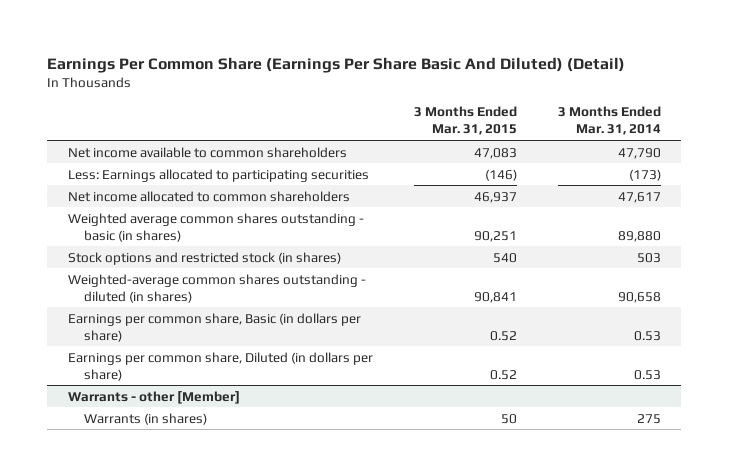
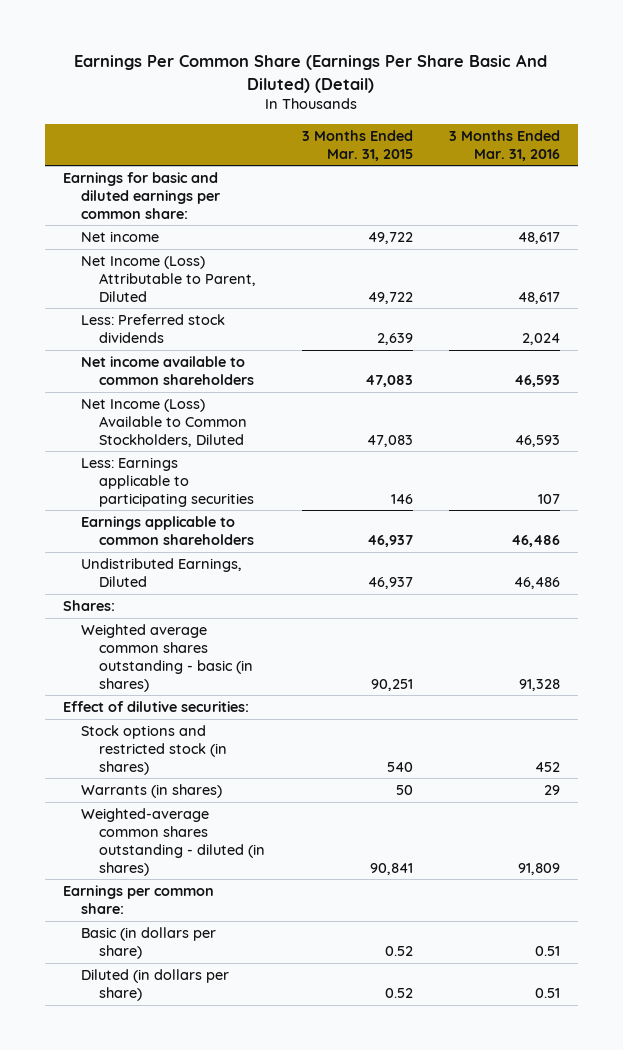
- | 3 Months Ended Mar. 31, 2015 | 3 Months Ended Mar. 31, 2014
+ | 3 Months Ended Mar. 31, 2015 | 3 Months Ended Mar. 31, 2016
+ Earnings for basic and diluted earnings per common share:
+ Net income | 49,722 | 48,617
+ Net Income (Loss) Attributable to Parent, Diluted | 49,722 | 48,617
+ Less: Preferred stock dividends | 2,639 | 2,024
- Less: Earnings allocated to participating securities | (146) | (173)
- Net income allocated to common shareholders | 46,937 | 47,617
+ Net Income (Loss) Available to Common Stockholders, Diluted | 47,083 | 46,593
+ Less: Earnings applicable to participating securities | 146 | 107
+ Earnings applicable to common shareholders | 46,937 | 46,486
+ Undistributed Earnings, Diluted | 46,937 | 46,486
+ Shares:
+ Effect of dilutive securities:
- Earnings per common share, Basic (in dollars per share) | 0.52 | 0.53
- Earnings per common share, Diluted (in dollars per share) | 0.52 | 0.53
- Warrants - other [Member]
moved down: Weighted-average common shares outstanding - diluted (in shares) | 90,841 | 91,809
+ Earnings per common share:
+ Basic (in dollars per share) | 0.52 | 0.51
+ Diluted (in dollars per share) | 0.52 | 0.51

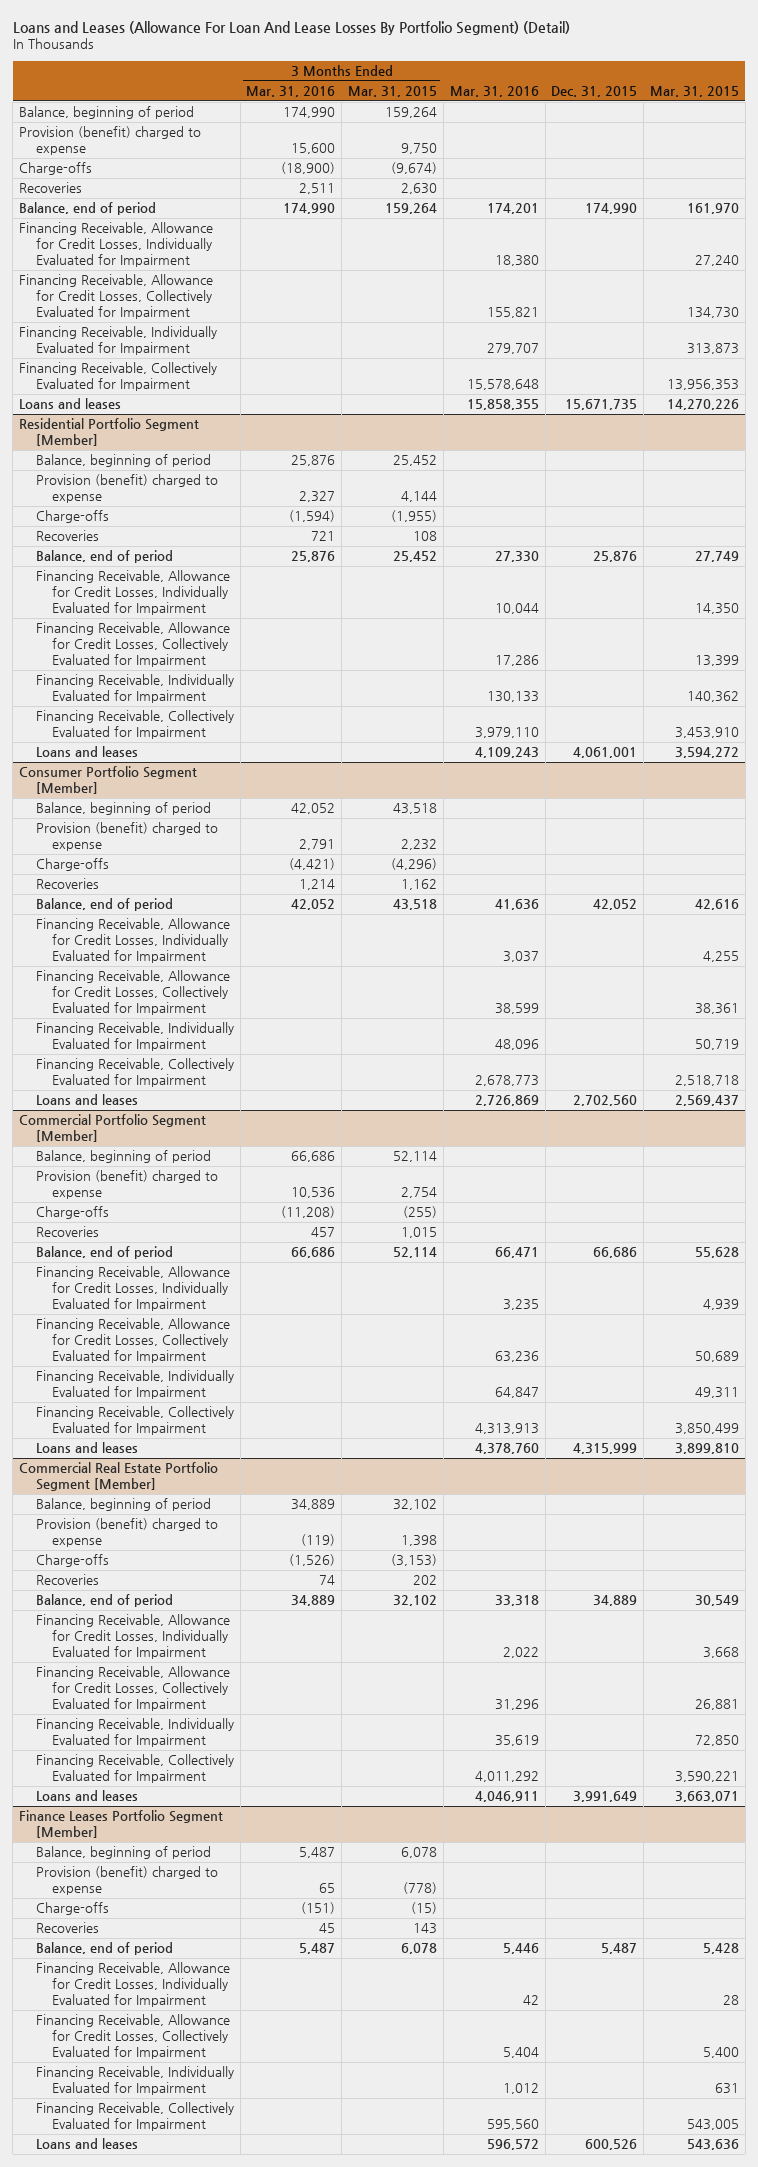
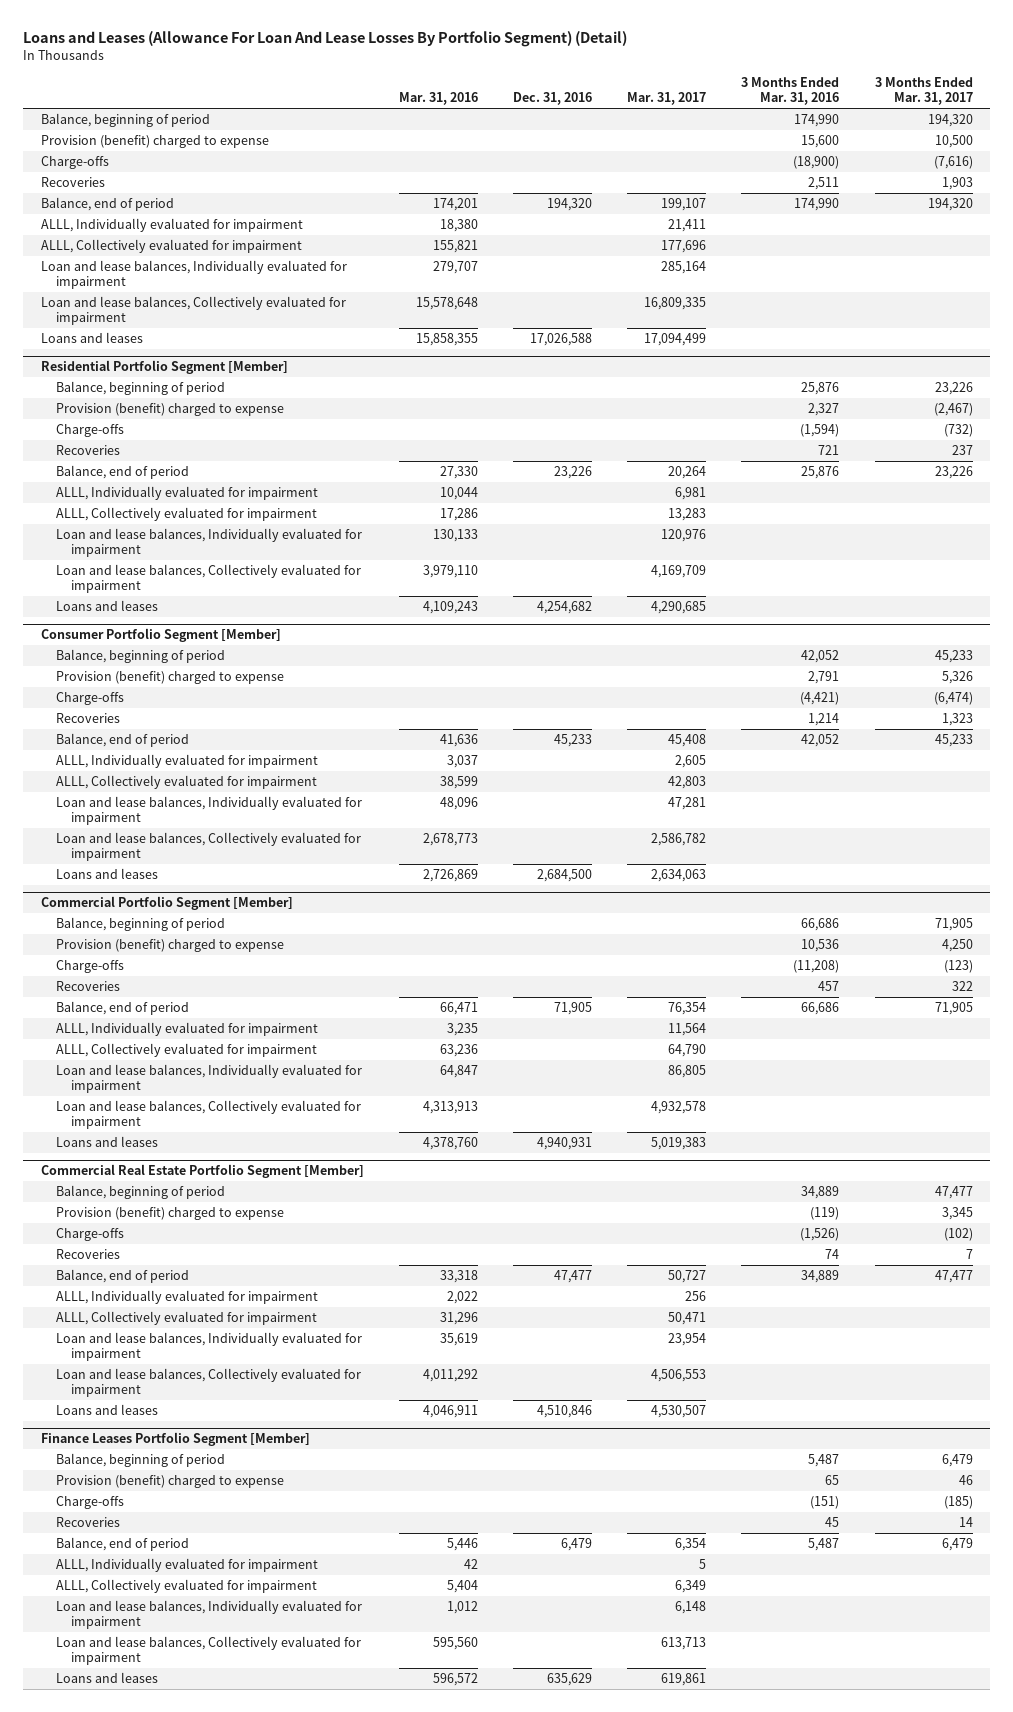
- | 3 Months Ended Mar. 31, 2016 | 3 Months Ended Mar. 31, 2015 | Mar. 31, 2016 | Dec. 31, 2015 | Mar. 31, 2015
+ | Mar. 31, 2016 | Dec. 31, 2016 | Mar. 31, 2017 | 3 Months Ended Mar. 31, 2016 | 3 Months Ended Mar. 31, 2017
- Financing Receivable, Allowance for Credit Losses, Individually Evaluated for Impairment | | | 18,380 | | 27,240
- Financing Receivable, Allowance for Credit Losses, Collectively Evaluated for Impairment | | | 155,821 | | 134,730
- Financing Receivable, Individually Evaluated for Impairment | | | 279,707 | | 313,873
- Financing Receivable, Collectively Evaluated for Impairment | | | 15,578,648 | | 13,956,353
+ ALLL, Individually evaluated for impairment | 18,380 | | 21,411 | |
+ ALLL, Collectively evaluated for impairment | 155,821 | | 177,696 | |
+ Loan and lease balances, Individually evaluated for impairment | 279,707 | | 285,164 | |
+ Loan and lease balances, Collectively evaluated for impairment | 15,578,648 | | 16,809,335 | |
@ Residential Portfolio Segment [Member]
- Financing Receivable, Allowance for Credit Losses, Individually Evaluated for Impairment | | | 10,044 | | 14,350
- Financing Receivable, Allowance for Credit Losses, Collectively Evaluated for Impairment | | | 17,286 | | 13,399
- Financing Receivable, Individually Evaluated for Impairment | | | 130,133 | | 140,362
- Financing Receivable, Collectively Evaluated for Impairment | | | 3,979,110 | | 3,453,910
+ ALLL, Individually evaluated for impairment | 10,044 | | 6,981 | |
+ ALLL, Collectively evaluated for impairment | 17,286 | | 13,283 | |
+ Loan and lease balances, Individually evaluated for impairment | 130,133 | | 120,976 | |
+ Loan and lease balances, Collectively evaluated for impairment | 3,979,110 | | 4,169,709 | |
@ Consumer Portfolio Segment [Member]
- Financing Receivable, Allowance for Credit Losses, Individually Evaluated for Impairment | | | 3,037 | | 4,255
- Financing Receivable, Allowance for Credit Losses, Collectively Evaluated for Impairment | | | 38,599 | | 38,361
- Financing Receivable, Individually Evaluated for Impairment | | | 48,096 | | 50,719
- Financing Receivable, Collectively Evaluated for Impairment | | | 2,678,773 | | 2,518,718
+ ALLL, Individually evaluated for impairment | 3,037 | | 2,605 | |
+ ALLL, Collectively evaluated for impairment | 38,599 | | 42,803 | |
+ Loan and lease balances, Individually evaluated for impairment | 48,096 | | 47,281 | |
+ Loan and lease balances, Collectively evaluated for impairment | 2,678,773 | | 2,586,782 | |
@ Commercial Portfolio Segment [Member]
- Financing Receivable, Allowance for Credit Losses, Individually Evaluated for Impairment | | | 3,235 | | 4,939
- Financing Receivable, Allowance for Credit Losses, Collectively Evaluated for Impairment | | | 63,236 | | 50,689
- Financing Receivable, Individually Evaluated for Impairment | | | 64,847 | | 49,311
- Financing Receivable, Collectively Evaluated for Impairment | | | 4,313,913 | | 3,850,499
+ ALLL, Individually evaluated for impairment | 3,235 | | 11,564 | |
+ ALLL, Collectively evaluated for impairment | 63,236 | | 64,790 | |
+ Loan and lease balances, Individually evaluated for impairment | 64,847 | | 86,805 | |
+ Loan and lease balances, Collectively evaluated for impairment | 4,313,913 | | 4,932,578 | |
@ Commercial Real Estate Portfolio Segment [Member]
- Financing Receivable, Allowance for Credit Losses, Individually Evaluated for Impairment | | | 2,022 | | 3,668
- Financing Receivable, Allowance for Credit Losses, Collectively Evaluated for Impairment | | | 31,296 | | 26,881
- Financing Receivable, Individually Evaluated for Impairment | | | 35,619 | | 72,850
- Financing Receivable, Collectively Evaluated for Impairment | | | 4,011,292 | | 3,590,221
+ ALLL, Individually evaluated for impairment | 2,022 | | 256 | |
+ ALLL, Collectively evaluated for impairment | 31,296 | | 50,471 | |
+ Loan and lease balances, Individually evaluated for impairment | 35,619 | | 23,954 | |
+ Loan and lease balances, Collectively evaluated for impairment | 4,011,292 | | 4,506,553 | |
@ Finance Leases Portfolio Segment [Member]
- Financing Receivable, Allowance for Credit Losses, Individually Evaluated for Impairment | | | 42 | | 28
- Financing Receivable, Allowance for Credit Losses, Collectively Evaluated for Impairment | | | 5,404 | | 5,400
- Financing Receivable, Individually Evaluated for Impairment | | | 1,012 | | 631
- Financing Receivable, Collectively Evaluated for Impairment | | | 595,560 | | 543,005
+ ALLL, Individually evaluated for impairment | 42 | | 5 | |
+ ALLL, Collectively evaluated for impairment | 5,404 | | 6,349 | |
+ Loan and lease balances, Individually evaluated for impairment | 1,012 | | 6,148 | |
+ Loan and lease balances, Collectively evaluated for impairment | 595,560 | | 613,713 | |

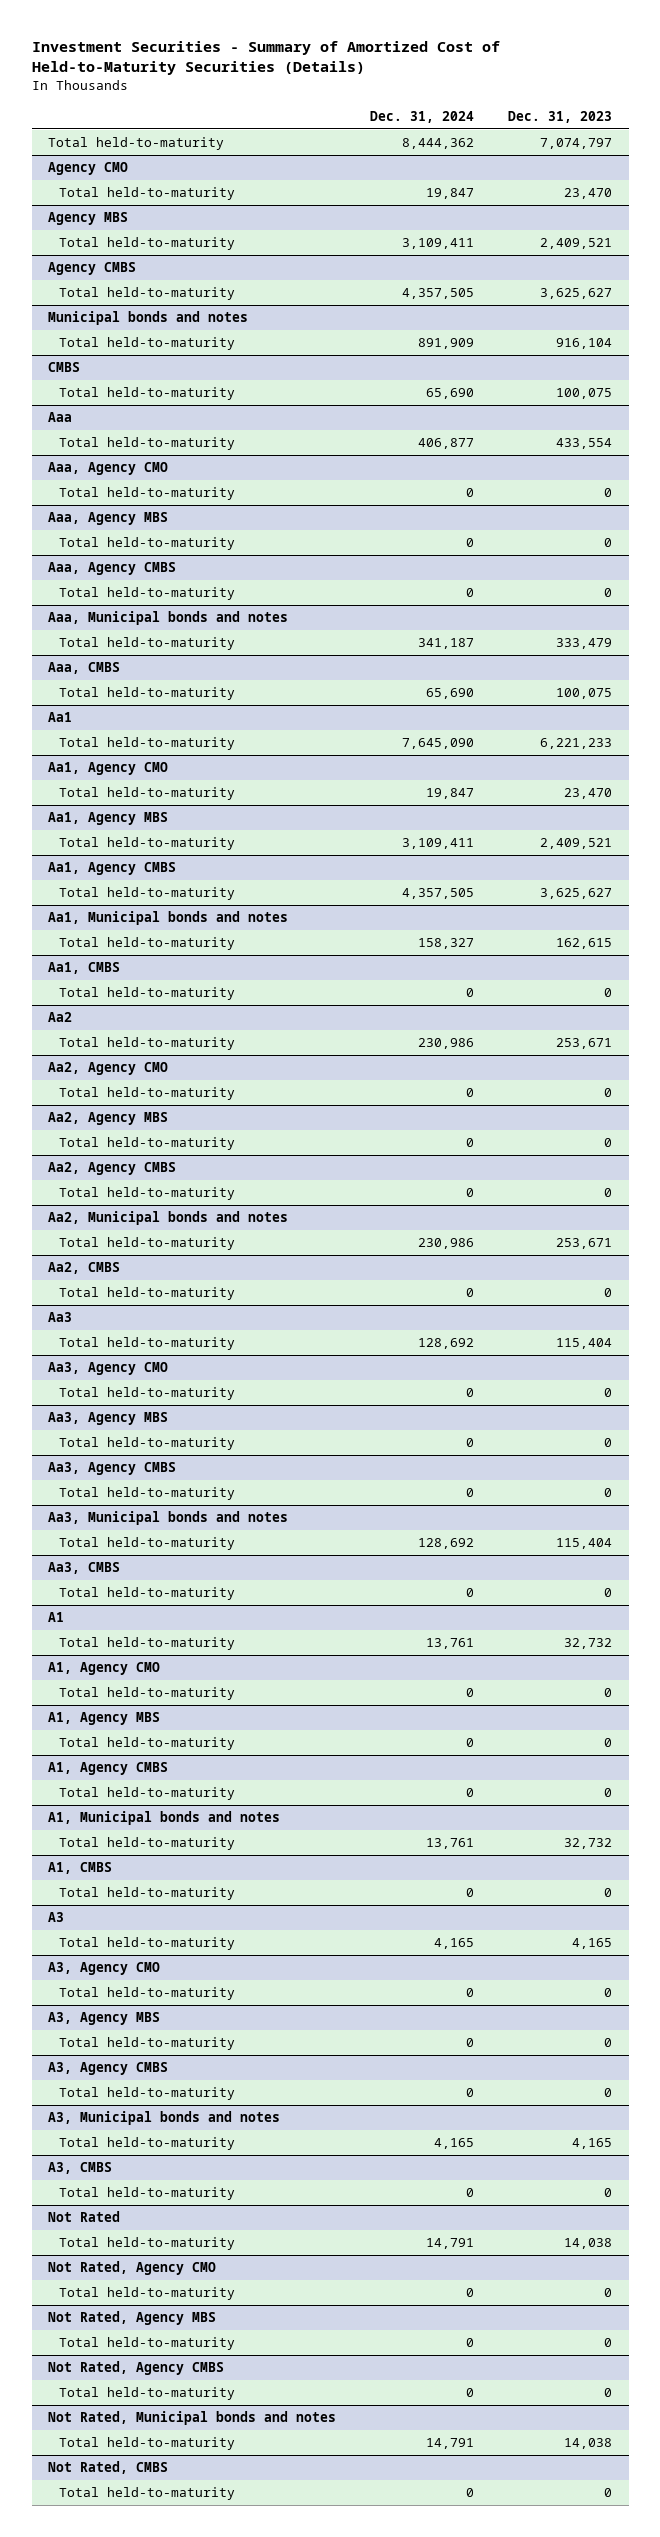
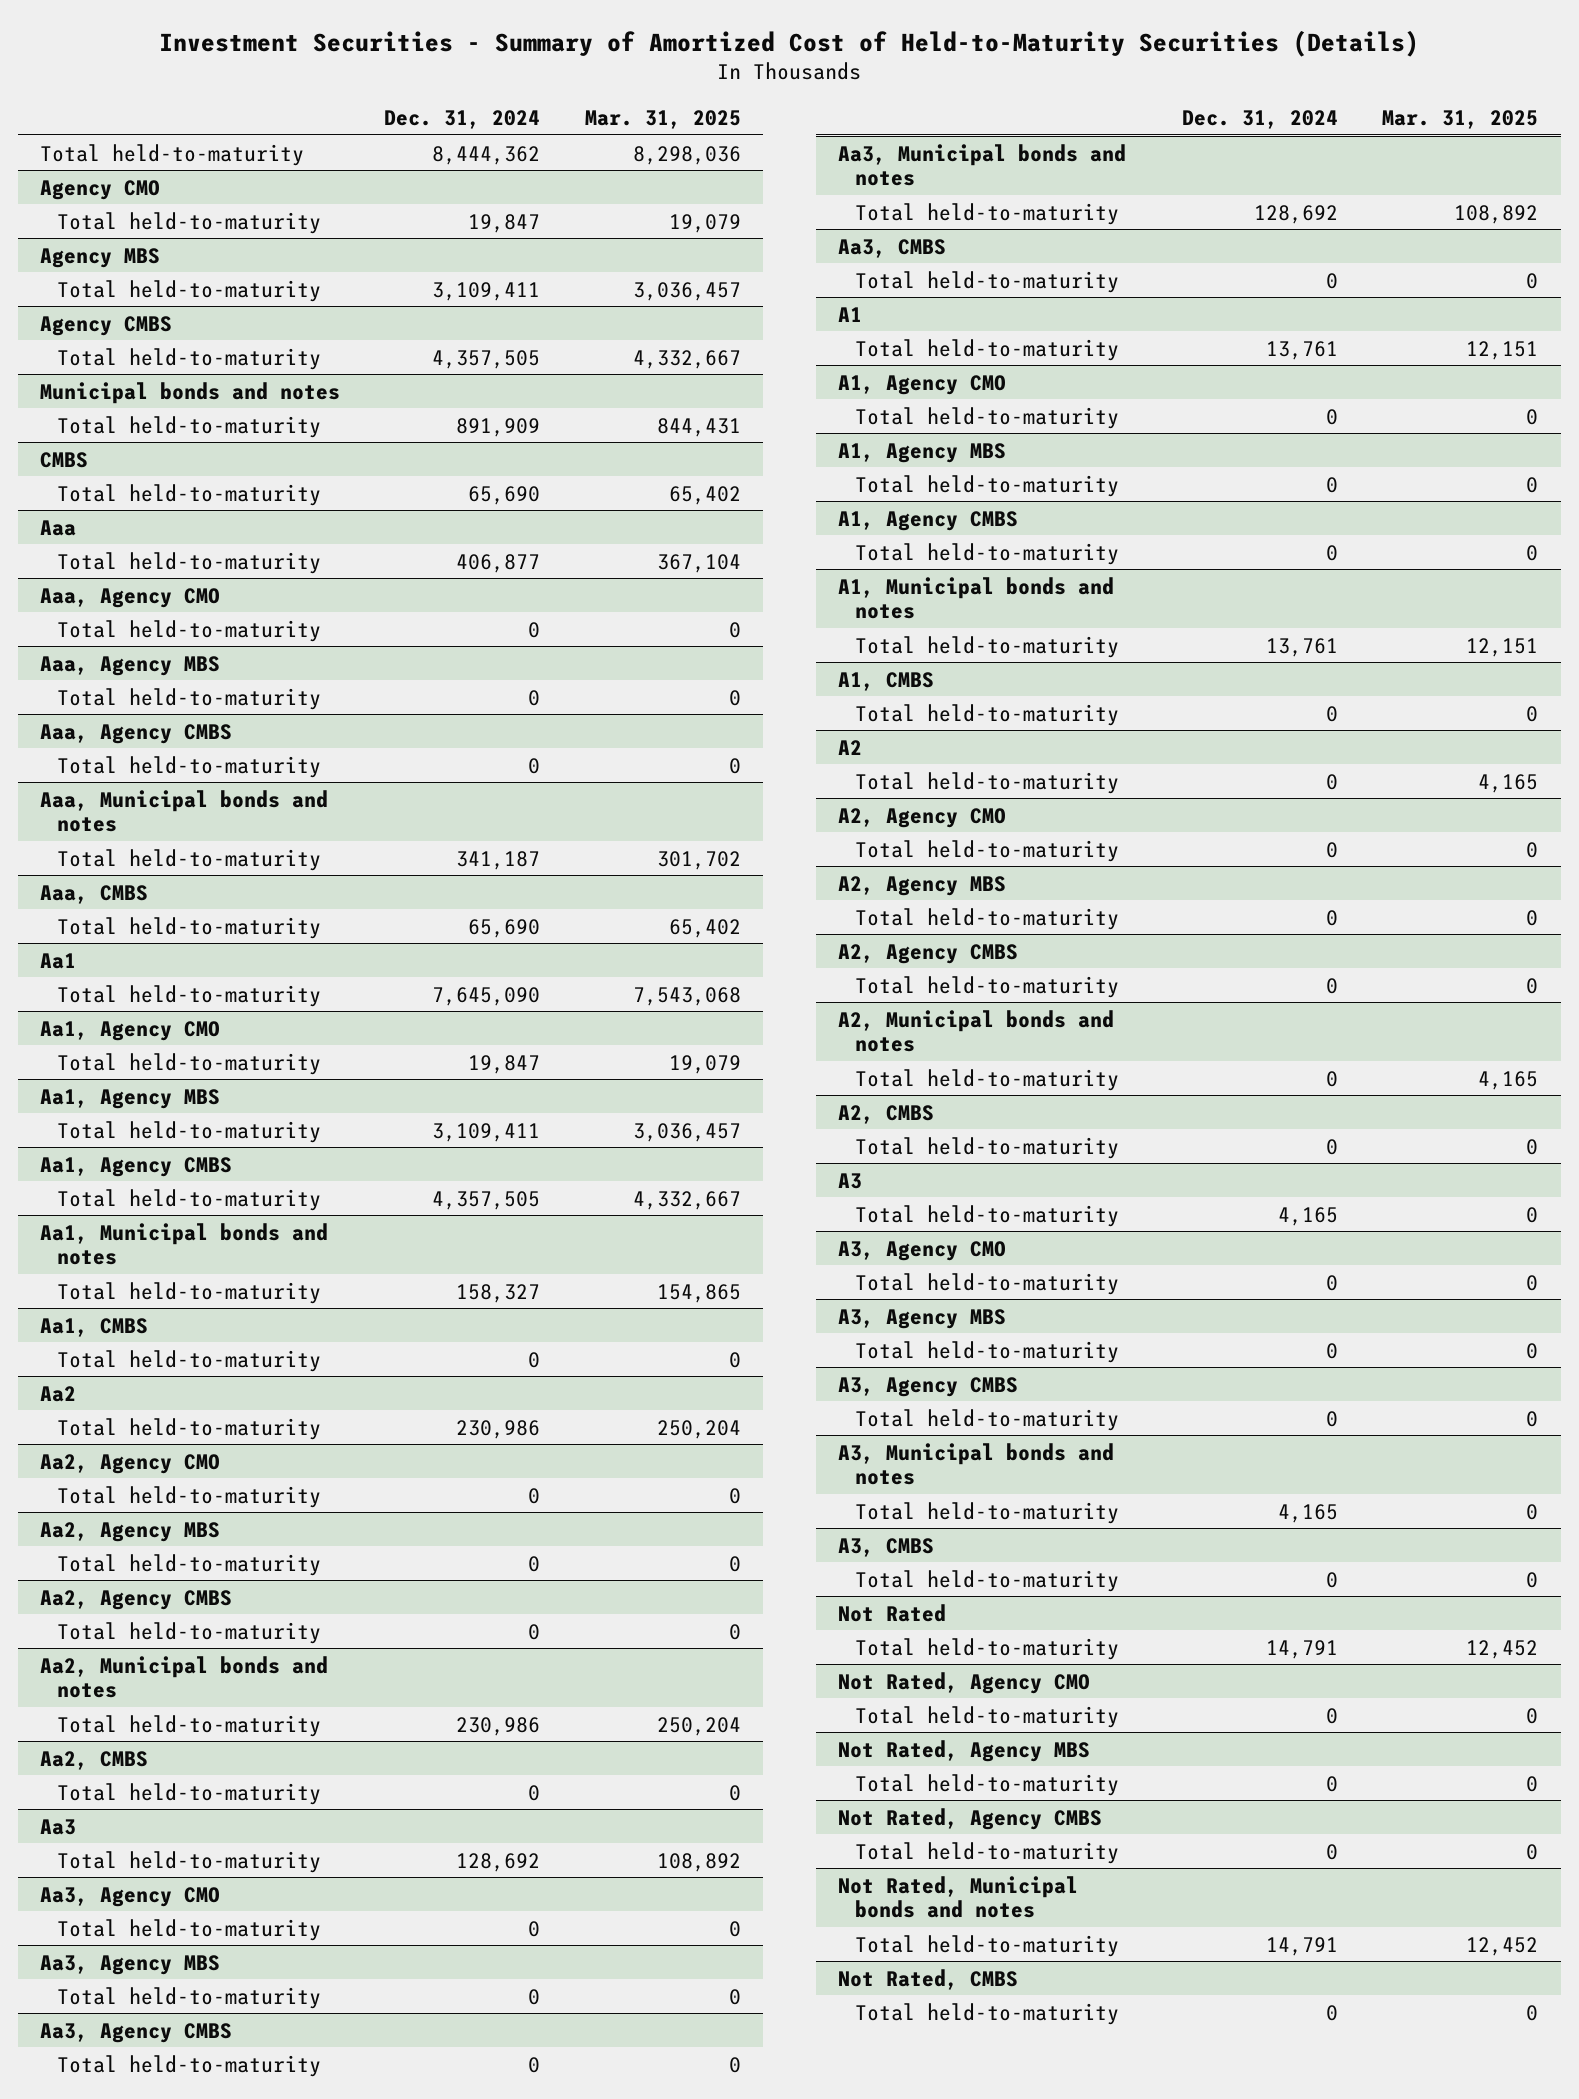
- | Dec. 31, 2024 | Dec. 31, 2023
+ | Dec. 31, 2024 | Mar. 31, 2025
+ A2
+ Total held-to-maturity | 0 | 4,165
+ A2, Agency CMO
+ Total held-to-maturity | 0 | 0
+ A2, Agency MBS
+ Total held-to-maturity | 0 | 0
+ A2, Agency CMBS
+ Total held-to-maturity | 0 | 0
+ A2, Municipal bonds and notes
+ Total held-to-maturity | 0 | 4,165
+ A2, CMBS
+ Total held-to-maturity | 0 | 0

